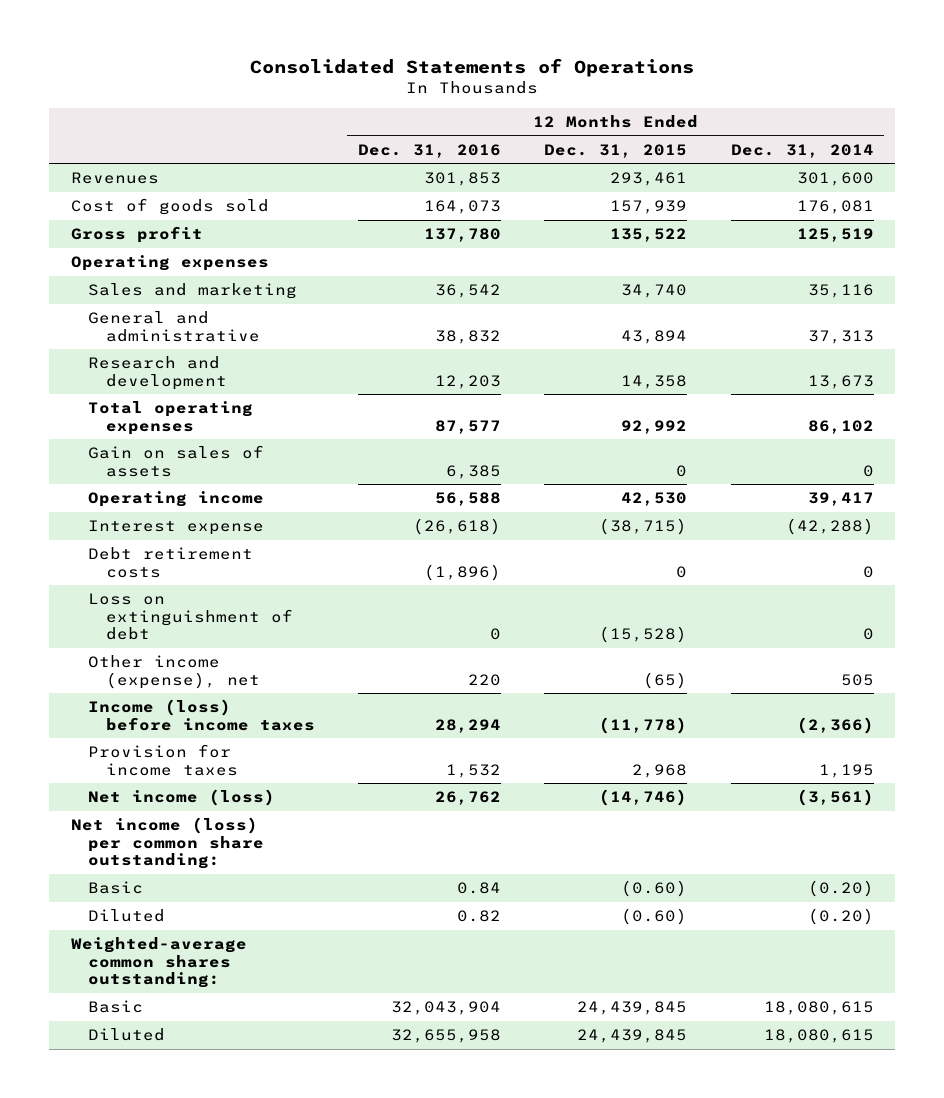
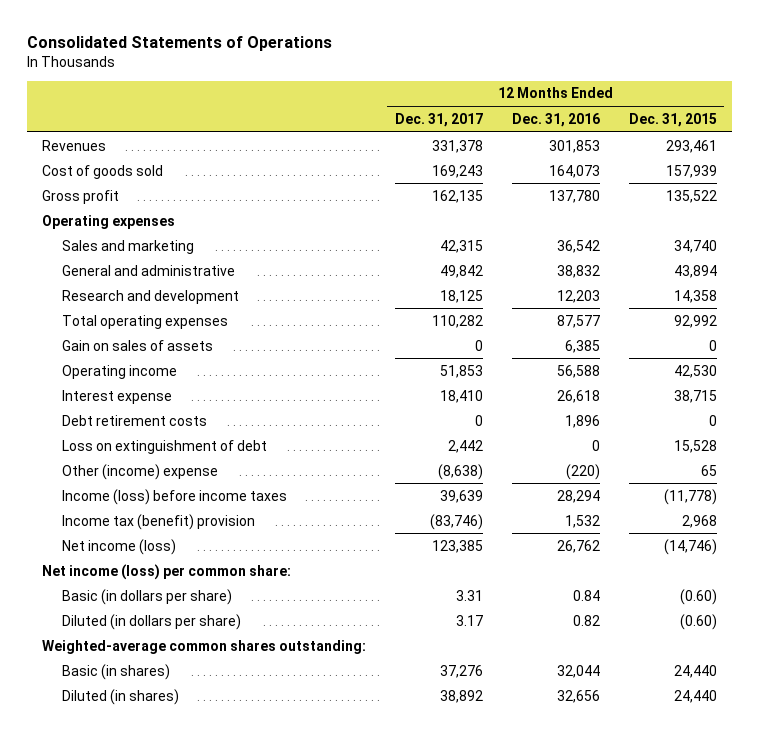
- | 12 Months Ended Dec. 31, 2016 | 12 Months Ended Dec. 31, 2015 | 12 Months Ended Dec. 31, 2014
+ | 12 Months Ended Dec. 31, 2017 | 12 Months Ended Dec. 31, 2016 | 12 Months Ended Dec. 31, 2015
- Interest expense | (26,618) | (38,715) | (42,288)
- Debt retirement costs | (1,896) | 0 | 0
- Loss on extinguishment of debt | 0 | (15,528) | 0
- Other income (expense), net | 220 | (65) | 505
+ Interest expense | 18,410 | 26,618 | 38,715
+ Debt retirement costs | 0 | 1,896 | 0
+ Loss on extinguishment of debt | 2,442 | 0 | 15,528
+ Other (income) expense | (8,638) | (220) | 65
- Provision for income taxes | 1,532 | 2,968 | 1,195
+ Income tax (benefit) provision | (83,746) | 1,532 | 2,968
- Net income (loss) per common share outstanding:
- Basic | 0.84 | (0.60) | (0.20)
- Diluted | 0.82 | (0.60) | (0.20)
+ Net income (loss) per common share:
+ Basic (in dollars per share) | 3.31 | 0.84 | (0.60)
+ Diluted (in dollars per share) | 3.17 | 0.82 | (0.60)
- Basic | 32,043,904 | 24,439,845 | 18,080,615
- Diluted | 32,655,958 | 24,439,845 | 18,080,615
+ Basic (in shares) | 37,276 | 32,044 | 24,440
+ Diluted (in shares) | 38,892 | 32,656 | 24,440

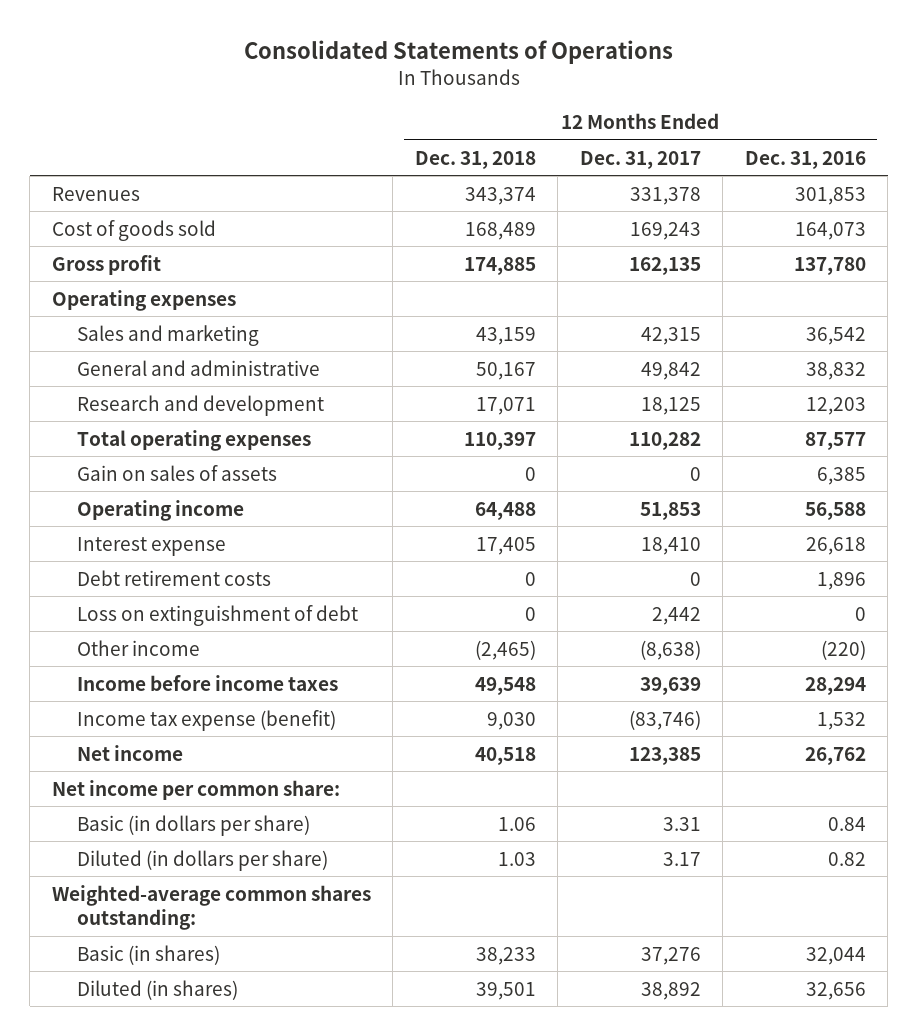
- | 12 Months Ended Dec. 31, 2017 | 12 Months Ended Dec. 31, 2016 | 12 Months Ended Dec. 31, 2015
+ | 12 Months Ended Dec. 31, 2018 | 12 Months Ended Dec. 31, 2017 | 12 Months Ended Dec. 31, 2016
- Other (income) expense | (8,638) | (220) | 65
- Income (loss) before income taxes | 39,639 | 28,294 | (11,778)
- Income tax (benefit) provision | (83,746) | 1,532 | 2,968
- Net income (loss) | 123,385 | 26,762 | (14,746)
- Net income (loss) per common share:
+ Other income | (2,465) | (8,638) | (220)
+ Income before income taxes | 49,548 | 39,639 | 28,294
+ Income tax expense (benefit) | 9,030 | (83,746) | 1,532
+ Net income | 40,518 | 123,385 | 26,762
+ Net income per common share:

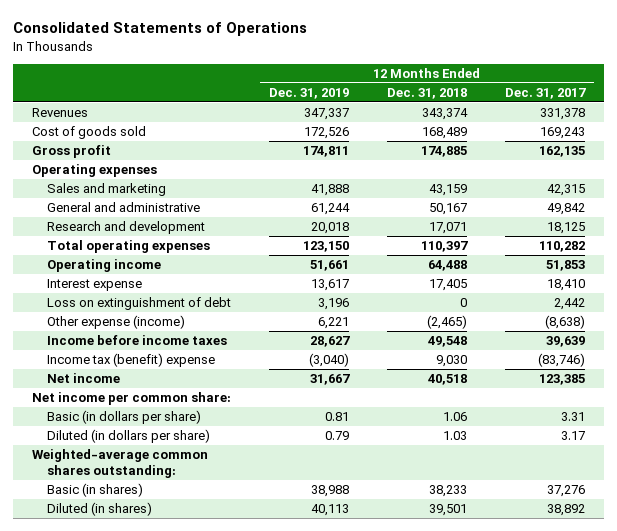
- | 12 Months Ended Dec. 31, 2018 | 12 Months Ended Dec. 31, 2017 | 12 Months Ended Dec. 31, 2016
+ | 12 Months Ended Dec. 31, 2019 | 12 Months Ended Dec. 31, 2018 | 12 Months Ended Dec. 31, 2017
- Gain on sales of assets | 0 | 0 | 6,385
- Debt retirement costs | 0 | 0 | 1,896
- Other income | (2,465) | (8,638) | (220)
+ Other expense (income) | 6,221 | (2,465) | (8,638)
- Income tax expense (benefit) | 9,030 | (83,746) | 1,532
+ Income tax (benefit) expense | (3,040) | 9,030 | (83,746)

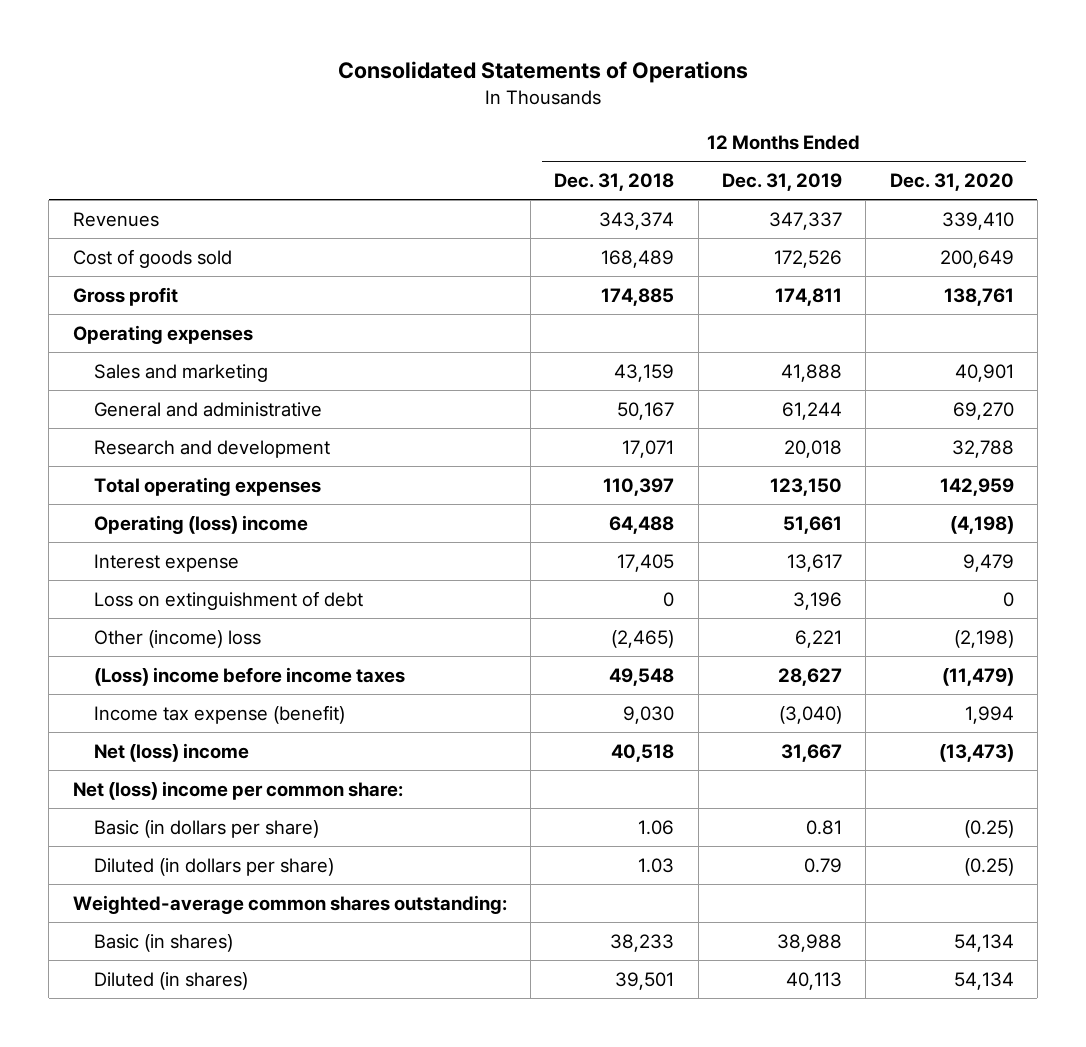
- | 12 Months Ended Dec. 31, 2019 | 12 Months Ended Dec. 31, 2018 | 12 Months Ended Dec. 31, 2017
+ | 12 Months Ended Dec. 31, 2018 | 12 Months Ended Dec. 31, 2019 | 12 Months Ended Dec. 31, 2020
- Operating income | 51,661 | 64,488 | 51,853
+ Operating (loss) income | 64,488 | 51,661 | (4,198)
- Other expense (income) | 6,221 | (2,465) | (8,638)
- Income before income taxes | 28,627 | 49,548 | 39,639
- Income tax (benefit) expense | (3,040) | 9,030 | (83,746)
- Net income | 31,667 | 40,518 | 123,385
- Net income per common share:
+ Other (income) loss | (2,465) | 6,221 | (2,198)
+ (Loss) income before income taxes | 49,548 | 28,627 | (11,479)
+ Income tax expense (benefit) | 9,030 | (3,040) | 1,994
+ Net (loss) income | 40,518 | 31,667 | (13,473)
+ Net (loss) income per common share:

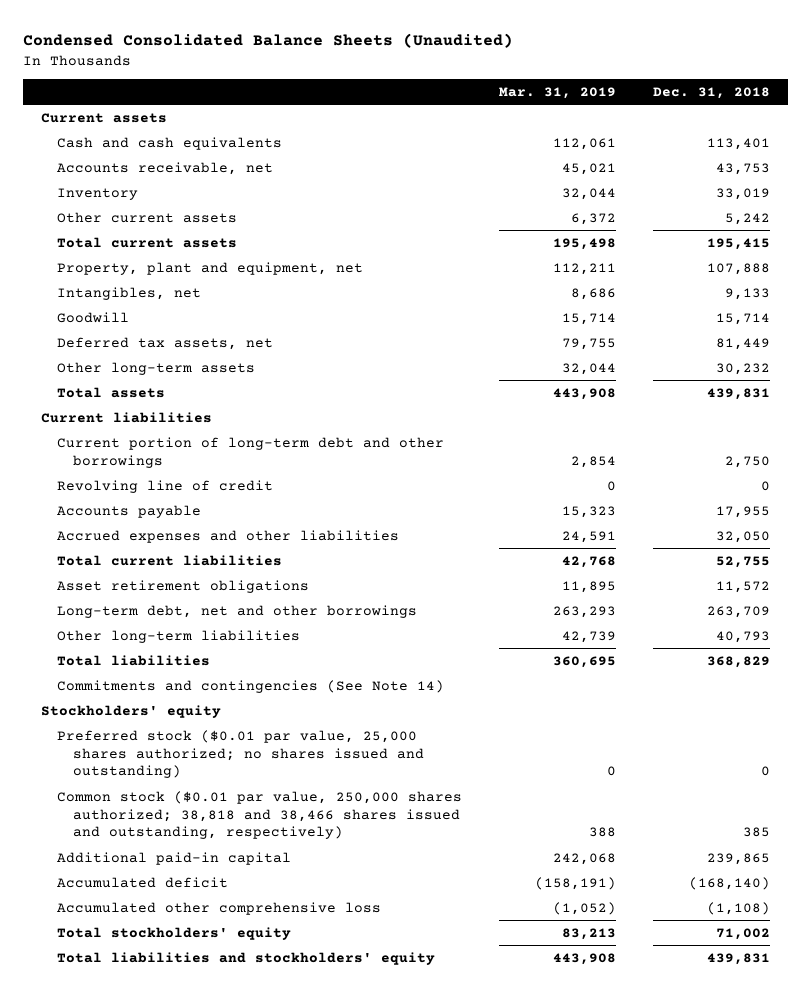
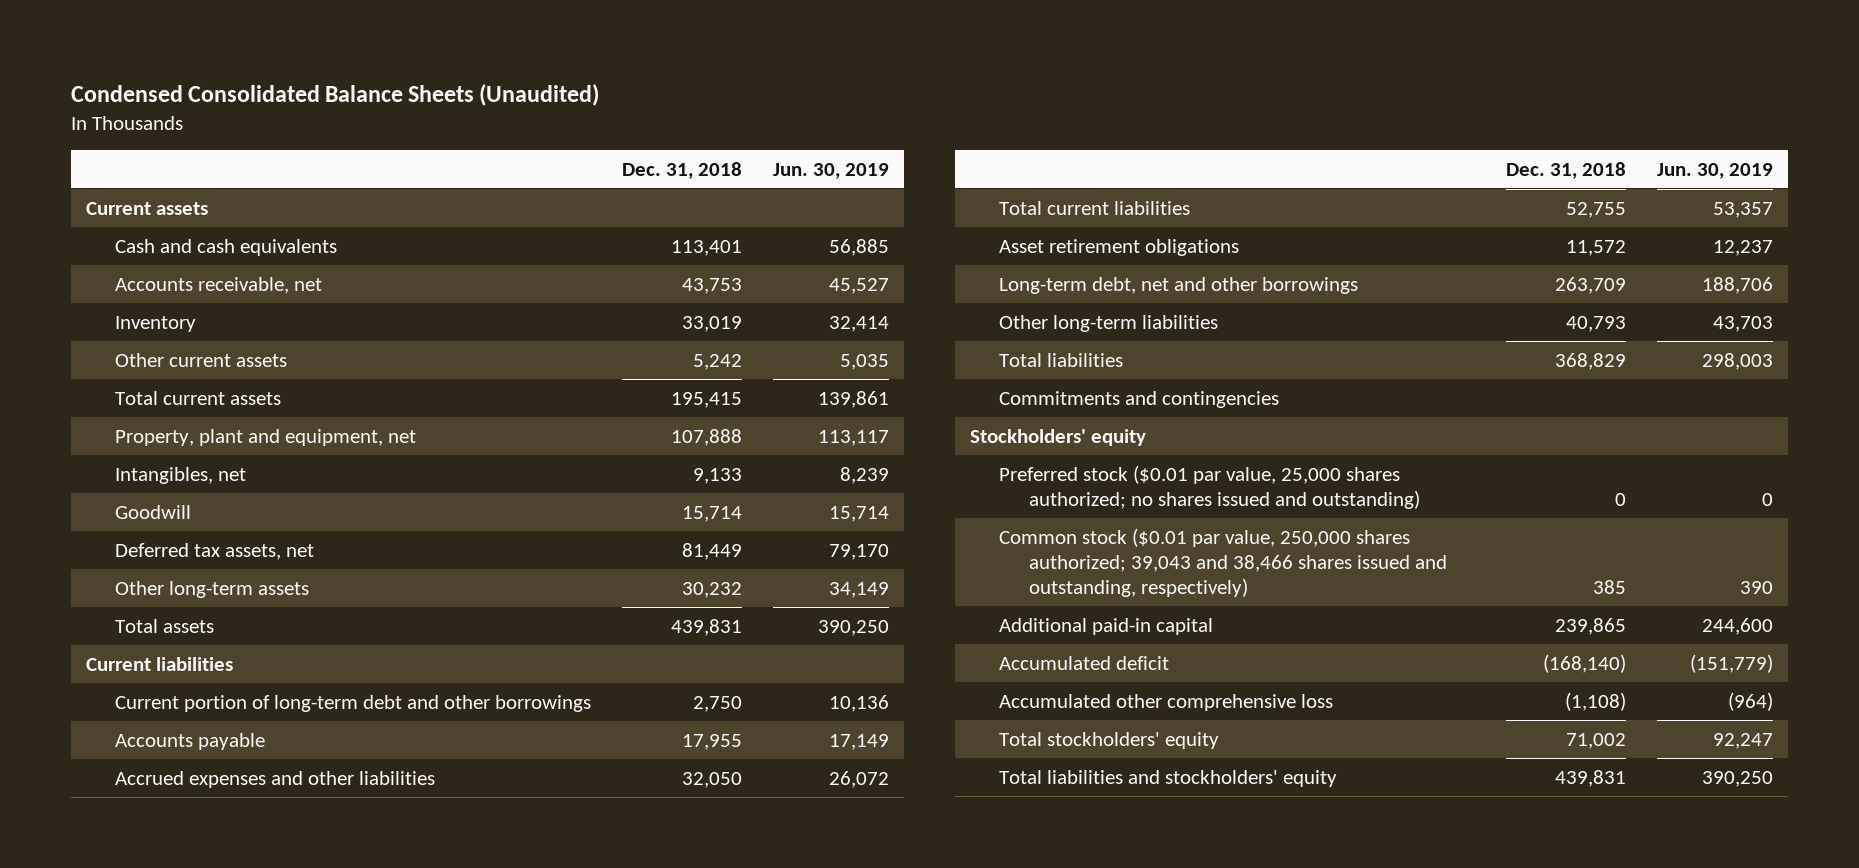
- | Mar. 31, 2019 | Dec. 31, 2018
+ | Dec. 31, 2018 | Jun. 30, 2019
- Revolving line of credit | 0 | 0
- Commitments and contingencies (See Note 14)
+ Commitments and contingencies
- Common stock ($0.01 par value, 250,000 shares authorized; 38,818 and 38,466 shares issued and outstanding, respectively) | 388 | 385
+ Common stock ($0.01 par value, 250,000 shares authorized; 39,043 and 38,466 shares issued and outstanding, respectively) | 385 | 390

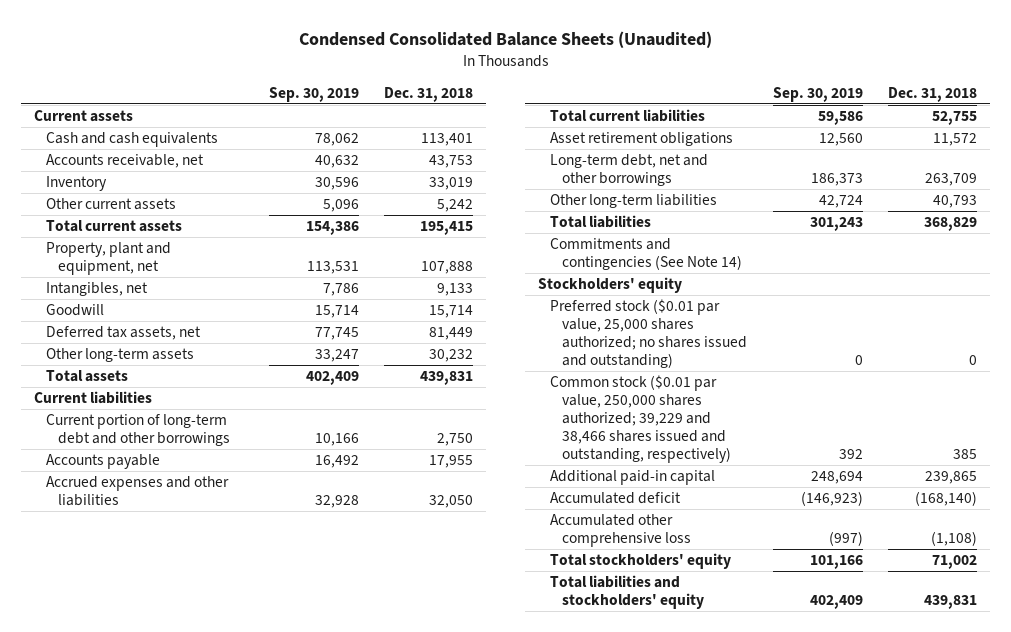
- | Dec. 31, 2018 | Jun. 30, 2019
+ | Sep. 30, 2019 | Dec. 31, 2018
- Commitments and contingencies
+ Commitments and contingencies (See Note 14)
- Common stock ($0.01 par value, 250,000 shares authorized; 39,043 and 38,466 shares issued and outstanding, respectively) | 385 | 390
+ Common stock ($0.01 par value, 250,000 shares authorized; 39,229 and 38,466 shares issued and outstanding, respectively) | 392 | 385

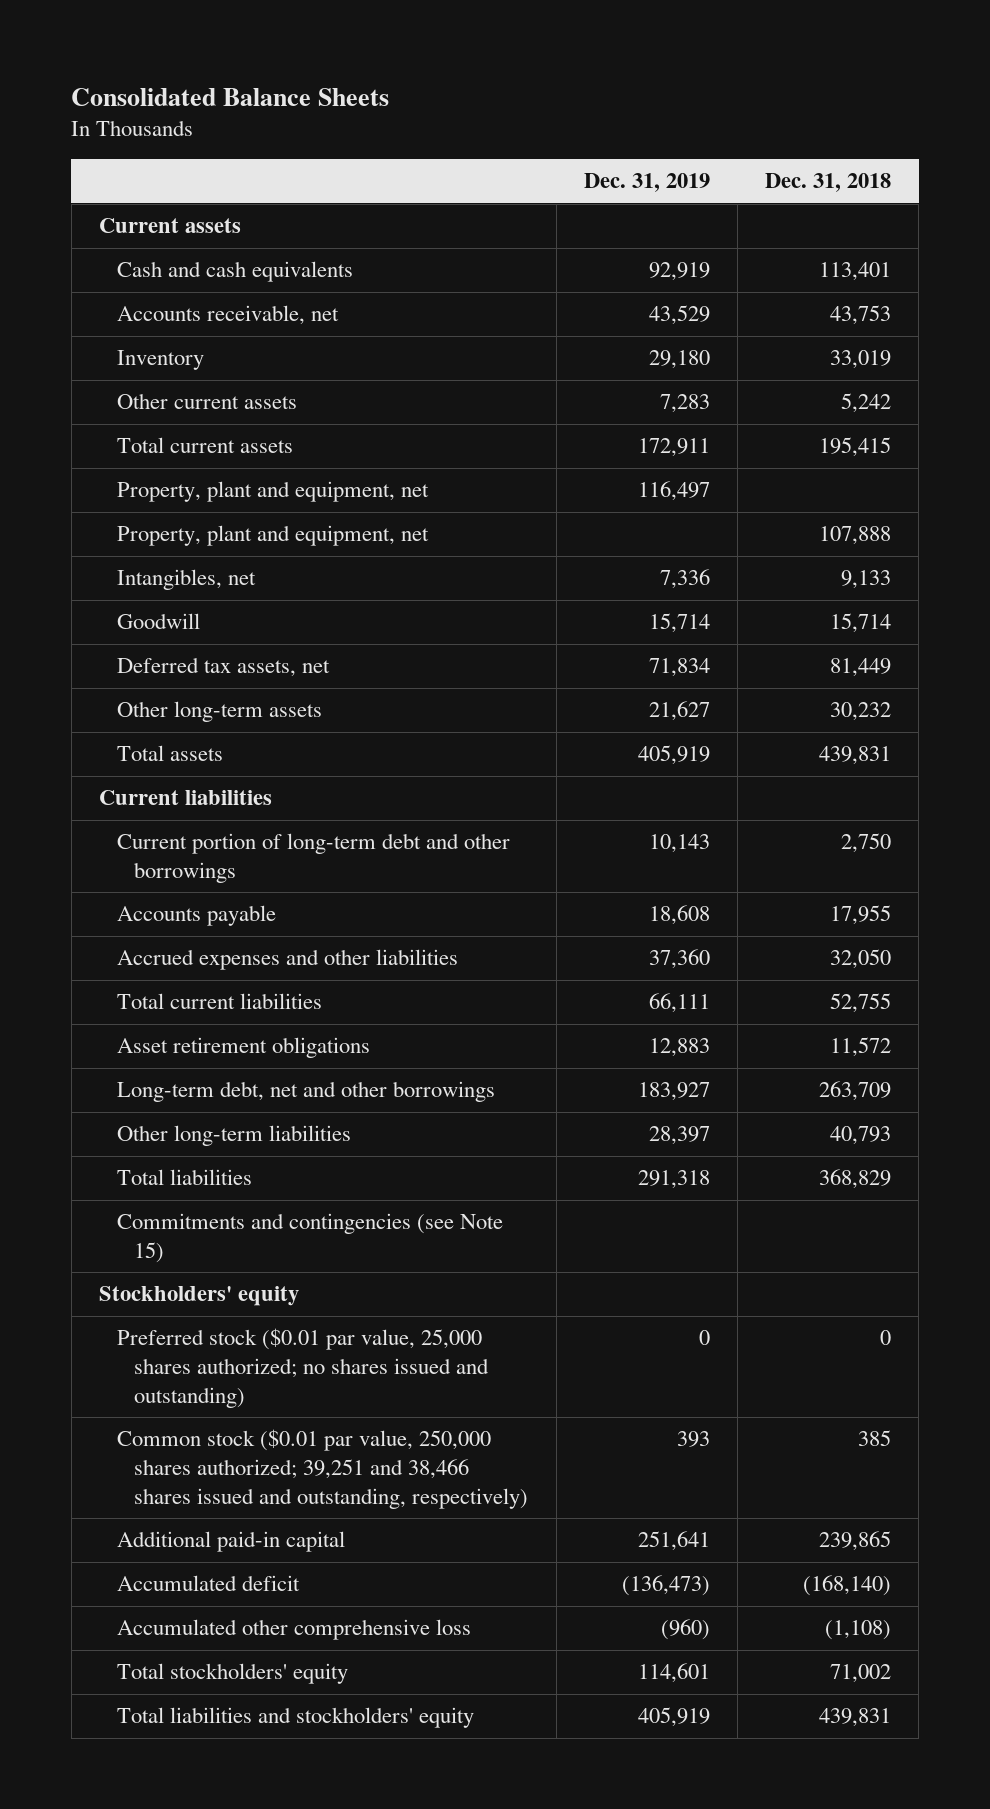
- Condensed Consolidated Balance Sheets (Unaudited)
+ Consolidated Balance Sheets
- | Sep. 30, 2019 | Dec. 31, 2018
+ | Dec. 31, 2019 | Dec. 31, 2018
+ Property, plant and equipment, net | 116,497 |
- Commitments and contingencies (See Note 14)
+ Commitments and contingencies (see Note 15)
- Common stock ($0.01 par value, 250,000 shares authorized; 39,229 and 38,466 shares issued and outstanding, respectively) | 392 | 385
+ Common stock ($0.01 par value, 250,000 shares authorized; 39,251 and 38,466 shares issued and outstanding, respectively) | 393 | 385

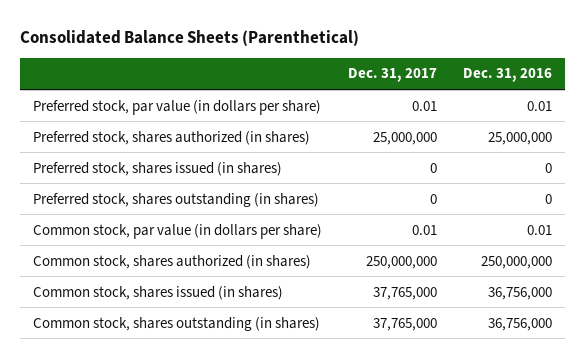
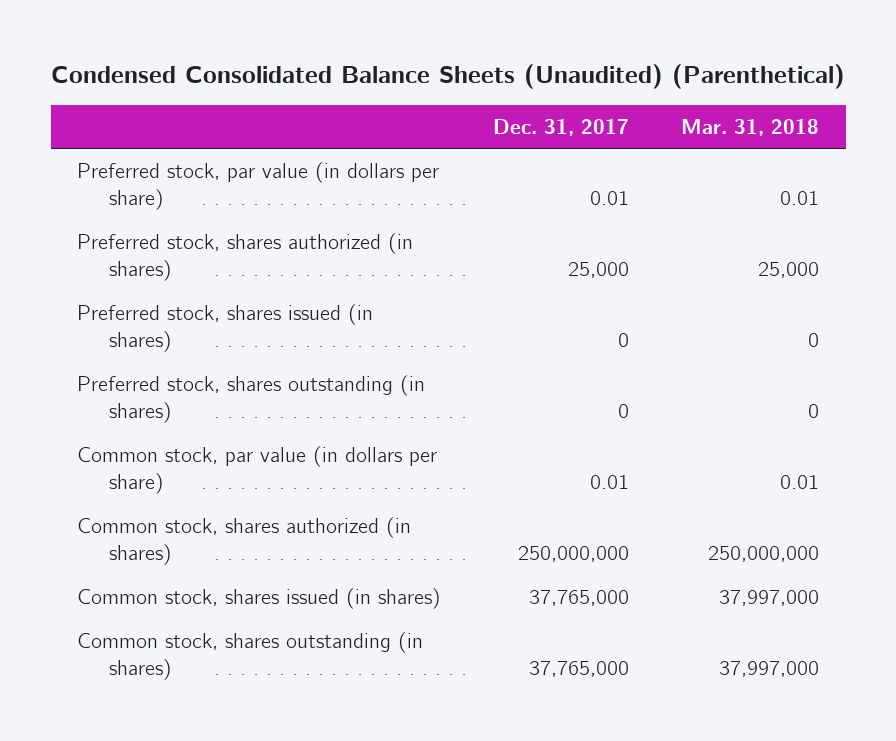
- Consolidated Balance Sheets (Parenthetical)
+ Condensed Consolidated Balance Sheets (Unaudited) (Parenthetical)
- | Dec. 31, 2017 | Dec. 31, 2016
+ | Dec. 31, 2017 | Mar. 31, 2018
- Preferred stock, shares authorized (in shares) | 25,000,000 | 25,000,000
+ Preferred stock, shares authorized (in shares) | 25,000 | 25,000

